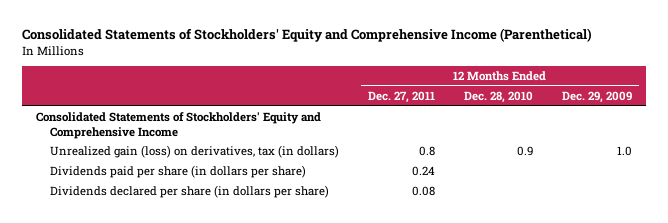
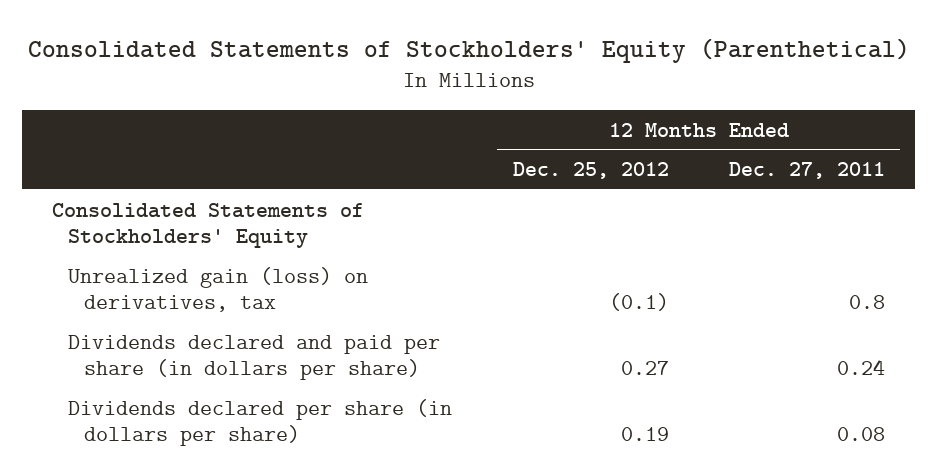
- Consolidated Statements of Stockholders' Equity and Comprehensive Income (Parenthetical)
+ Consolidated Statements of Stockholders' Equity (Parenthetical)
- | 12 Months Ended Dec. 27, 2011 | 12 Months Ended Dec. 28, 2010 | 12 Months Ended Dec. 29, 2009
+ | 12 Months Ended Dec. 25, 2012 | 12 Months Ended Dec. 27, 2011
- Consolidated Statements of Stockholders' Equity and Comprehensive Income
- Unrealized gain (loss) on derivatives, tax (in dollars) | 0.8 | 0.9 | 1.0
- Dividends paid per share (in dollars per share) | 0.24 | |
+ Consolidated Statements of Stockholders' Equity
+ Unrealized gain (loss) on derivatives, tax | (0.1) | 0.8
+ Dividends declared and paid per share (in dollars per share) | 0.27 | 0.24

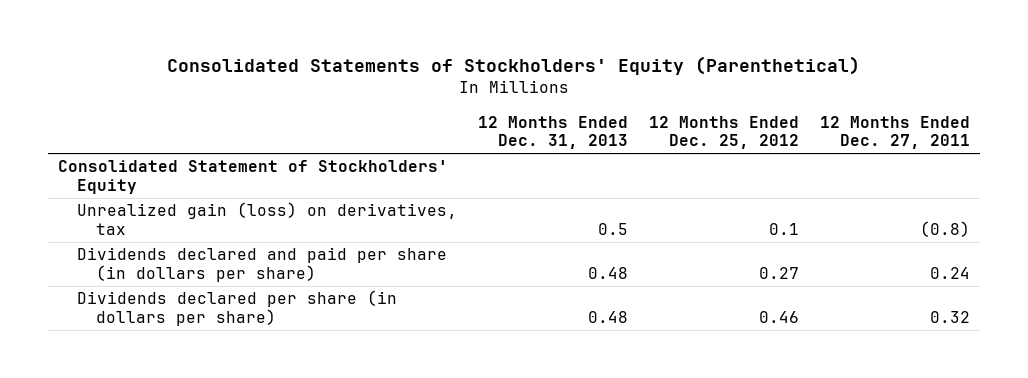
- | 12 Months Ended Dec. 25, 2012 | 12 Months Ended Dec. 27, 2011
+ | 12 Months Ended Dec. 31, 2013 | 12 Months Ended Dec. 25, 2012 | 12 Months Ended Dec. 27, 2011
- Consolidated Statements of Stockholders' Equity
- Unrealized gain (loss) on derivatives, tax | (0.1) | 0.8
+ Consolidated Statement of Stockholders' Equity
+ Unrealized gain (loss) on derivatives, tax | 0.5 | 0.1 | (0.8)
- Dividends declared per share (in dollars per share) | 0.19 | 0.08
+ Dividends declared per share (in dollars per share) | 0.48 | 0.46 | 0.32

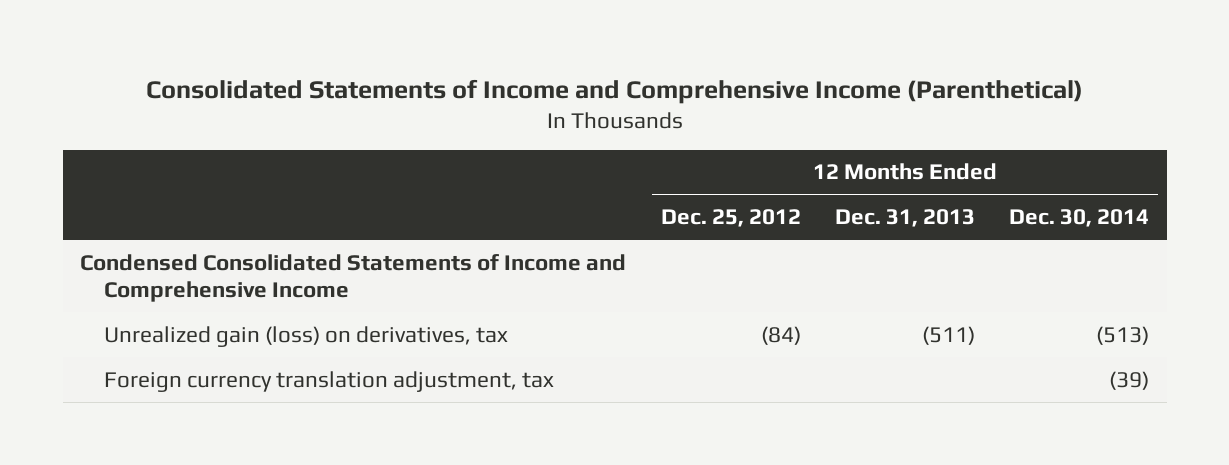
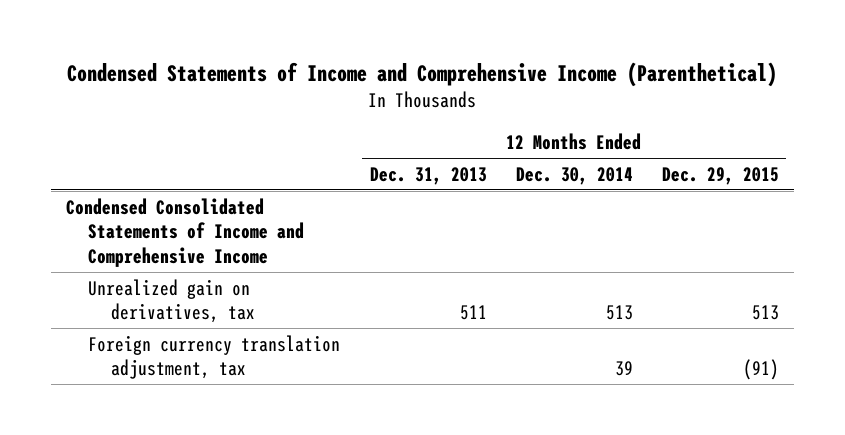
- Consolidated Statements of Income and Comprehensive Income (Parenthetical)
+ Condensed Statements of Income and Comprehensive Income (Parenthetical)
- | 12 Months Ended Dec. 25, 2012 | 12 Months Ended Dec. 31, 2013 | 12 Months Ended Dec. 30, 2014
+ | 12 Months Ended Dec. 31, 2013 | 12 Months Ended Dec. 30, 2014 | 12 Months Ended Dec. 29, 2015
- Unrealized gain (loss) on derivatives, tax | (84) | (511) | (513)
- Foreign currency translation adjustment, tax | | | (39)
+ Unrealized gain on derivatives, tax | 511 | 513 | 513
+ Foreign currency translation adjustment, tax | | 39 | (91)

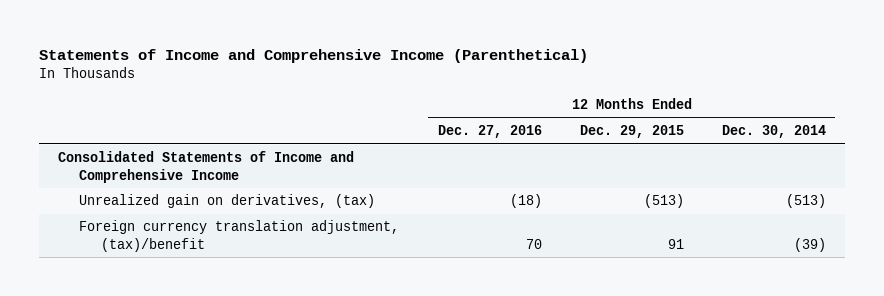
- Condensed Statements of Income and Comprehensive Income (Parenthetical)
+ Statements of Income and Comprehensive Income (Parenthetical)
- | 12 Months Ended Dec. 31, 2013 | 12 Months Ended Dec. 30, 2014 | 12 Months Ended Dec. 29, 2015
+ | 12 Months Ended Dec. 27, 2016 | 12 Months Ended Dec. 29, 2015 | 12 Months Ended Dec. 30, 2014
- Condensed Consolidated Statements of Income and Comprehensive Income
- Unrealized gain on derivatives, tax | 511 | 513 | 513
- Foreign currency translation adjustment, tax | | 39 | (91)
+ Consolidated Statements of Income and Comprehensive Income
+ Unrealized gain on derivatives, (tax) | (18) | (513) | (513)
+ Foreign currency translation adjustment, (tax)/benefit | 70 | 91 | (39)

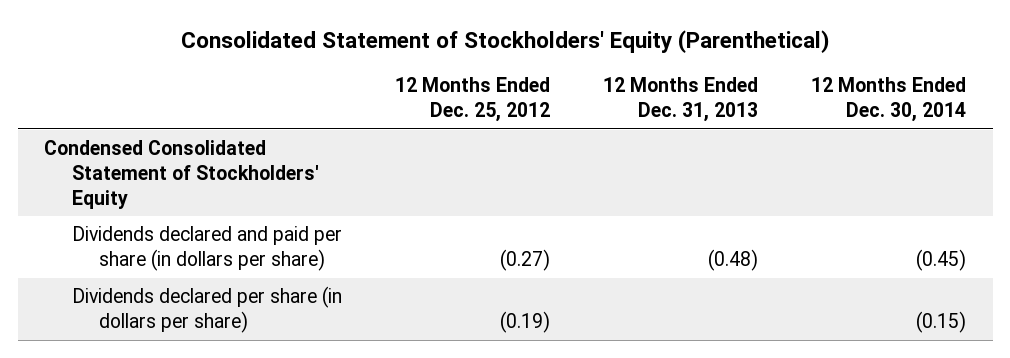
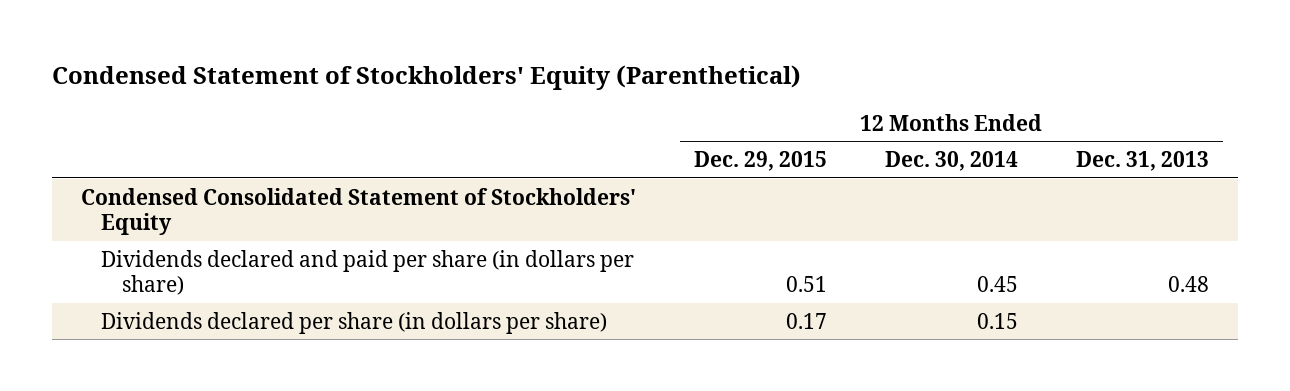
- Consolidated Statement of Stockholders' Equity (Parenthetical)
+ Condensed Statement of Stockholders' Equity (Parenthetical)
- | 12 Months Ended Dec. 25, 2012 | 12 Months Ended Dec. 31, 2013 | 12 Months Ended Dec. 30, 2014
+ | 12 Months Ended Dec. 29, 2015 | 12 Months Ended Dec. 30, 2014 | 12 Months Ended Dec. 31, 2013
- Dividends declared and paid per share (in dollars per share) | (0.27) | (0.48) | (0.45)
- Dividends declared per share (in dollars per share) | (0.19) | | (0.15)
+ Dividends declared and paid per share (in dollars per share) | 0.51 | 0.45 | 0.48
+ Dividends declared per share (in dollars per share) | 0.17 | 0.15 |

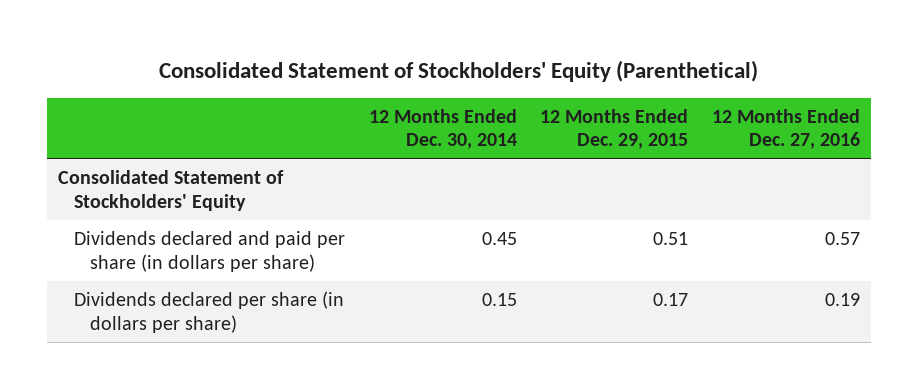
- Condensed Statement of Stockholders' Equity (Parenthetical)
+ Consolidated Statement of Stockholders' Equity (Parenthetical)
- | 12 Months Ended Dec. 29, 2015 | 12 Months Ended Dec. 30, 2014 | 12 Months Ended Dec. 31, 2013
+ | 12 Months Ended Dec. 30, 2014 | 12 Months Ended Dec. 29, 2015 | 12 Months Ended Dec. 27, 2016
- Condensed Consolidated Statement of Stockholders' Equity
+ Consolidated Statement of Stockholders' Equity

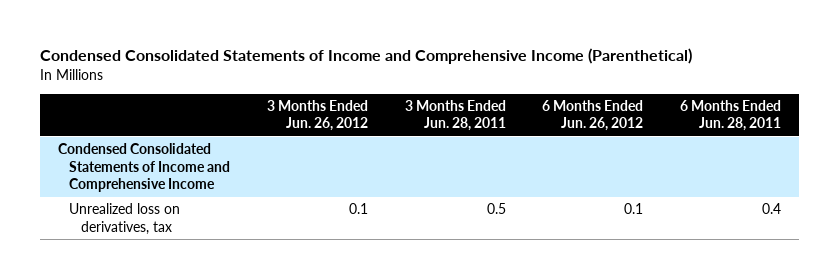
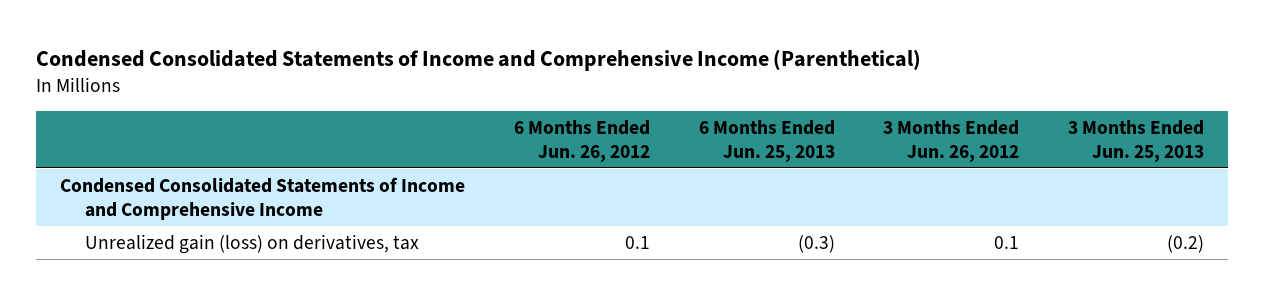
- | 3 Months Ended Jun. 26, 2012 | 3 Months Ended Jun. 28, 2011 | 6 Months Ended Jun. 26, 2012 | 6 Months Ended Jun. 28, 2011
+ | 6 Months Ended Jun. 26, 2012 | 6 Months Ended Jun. 25, 2013 | 3 Months Ended Jun. 26, 2012 | 3 Months Ended Jun. 25, 2013
- Unrealized loss on derivatives, tax | 0.1 | 0.5 | 0.1 | 0.4
+ Unrealized gain (loss) on derivatives, tax | 0.1 | (0.3) | 0.1 | (0.2)

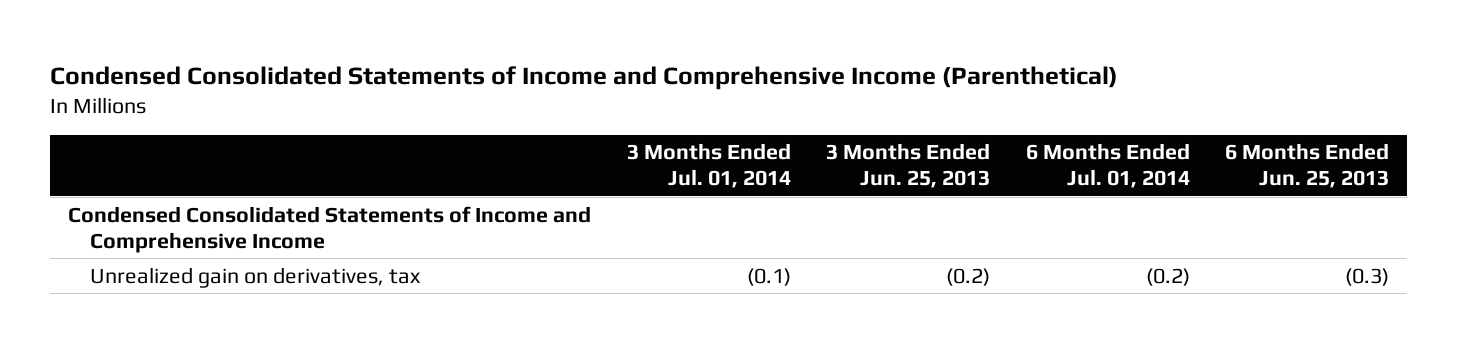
- | 6 Months Ended Jun. 26, 2012 | 6 Months Ended Jun. 25, 2013 | 3 Months Ended Jun. 26, 2012 | 3 Months Ended Jun. 25, 2013
+ | 3 Months Ended Jul. 01, 2014 | 3 Months Ended Jun. 25, 2013 | 6 Months Ended Jul. 01, 2014 | 6 Months Ended Jun. 25, 2013
- Unrealized gain (loss) on derivatives, tax | 0.1 | (0.3) | 0.1 | (0.2)
+ Unrealized gain on derivatives, tax | (0.1) | (0.2) | (0.2) | (0.3)

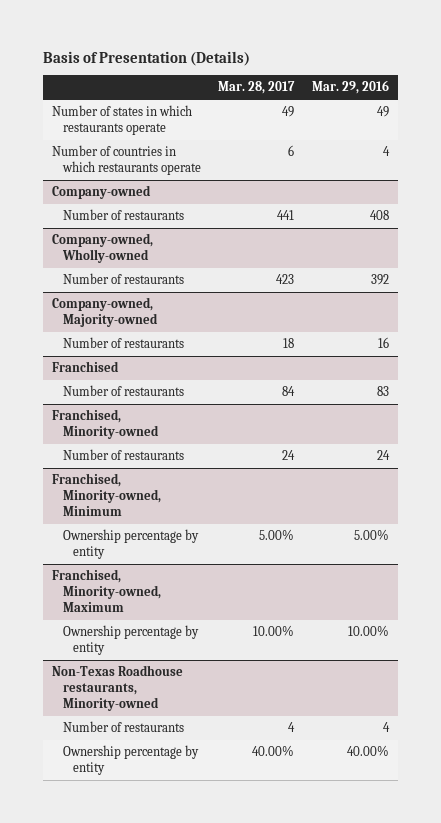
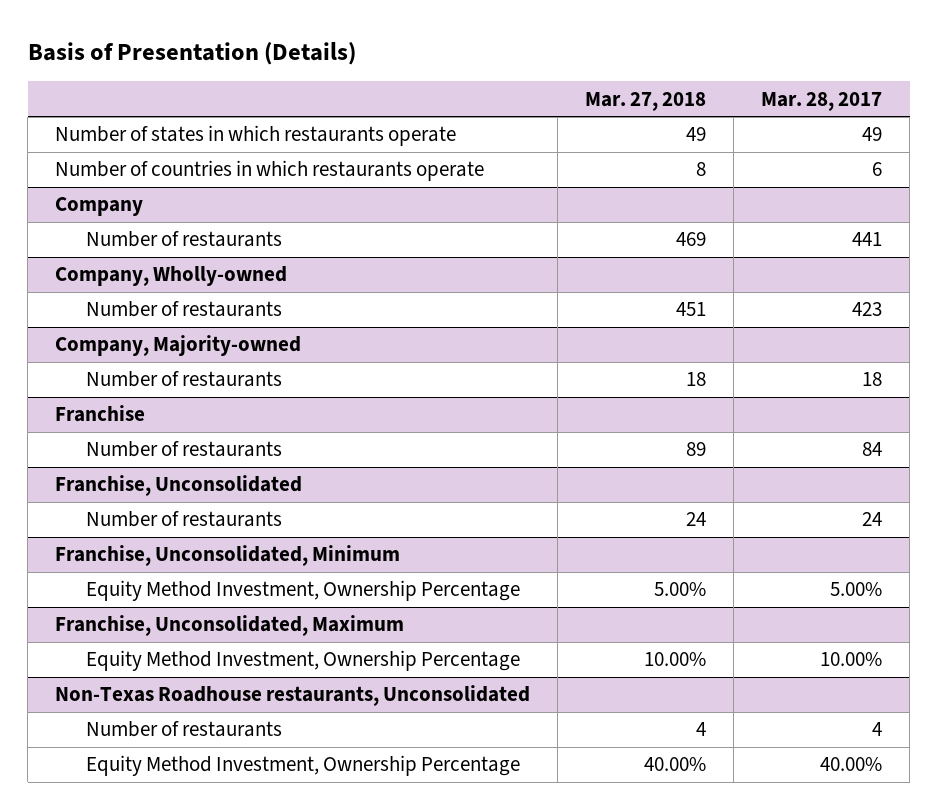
- | Mar. 28, 2017 | Mar. 29, 2016
+ | Mar. 27, 2018 | Mar. 28, 2017
- Company-owned
+ Company
- Company-owned, Wholly-owned
+ Company, Wholly-owned
- Company-owned, Majority-owned
+ Company, Majority-owned
- Franchised
+ Franchise
- Franchised, Minority-owned
+ Franchise, Unconsolidated
- Franchised, Minority-owned, Minimum
- Ownership percentage by entity | 5.00% | 5.00%
- Franchised, Minority-owned, Maximum
- Ownership percentage by entity | 10.00% | 10.00%
- Non-Texas Roadhouse restaurants, Minority-owned
+ Franchise, Unconsolidated, Minimum
+ Equity Method Investment, Ownership Percentage | 5.00% | 5.00%
+ Franchise, Unconsolidated, Maximum
+ Equity Method Investment, Ownership Percentage | 10.00% | 10.00%
+ Non-Texas Roadhouse restaurants, Unconsolidated
- Ownership percentage by entity | 40.00% | 40.00%
+ Equity Method Investment, Ownership Percentage | 40.00% | 40.00%

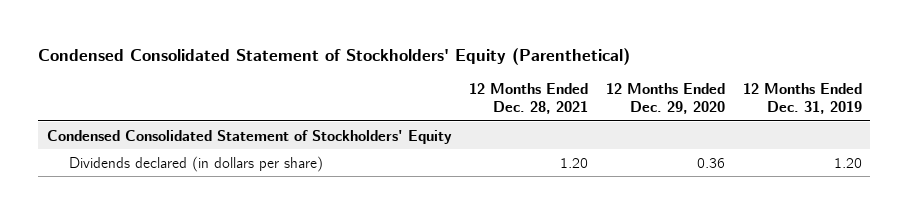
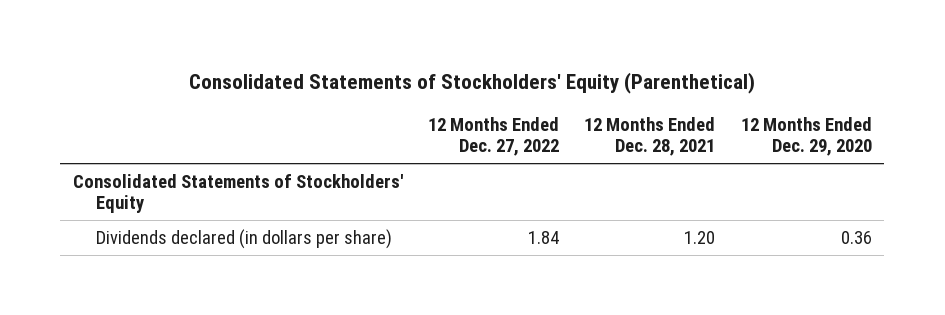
- Condensed Consolidated Statement of Stockholders' Equity (Parenthetical)
+ Consolidated Statements of Stockholders' Equity (Parenthetical)
- | 12 Months Ended Dec. 28, 2021 | 12 Months Ended Dec. 29, 2020 | 12 Months Ended Dec. 31, 2019
+ | 12 Months Ended Dec. 27, 2022 | 12 Months Ended Dec. 28, 2021 | 12 Months Ended Dec. 29, 2020
- Condensed Consolidated Statement of Stockholders' Equity
+ Consolidated Statements of Stockholders' Equity

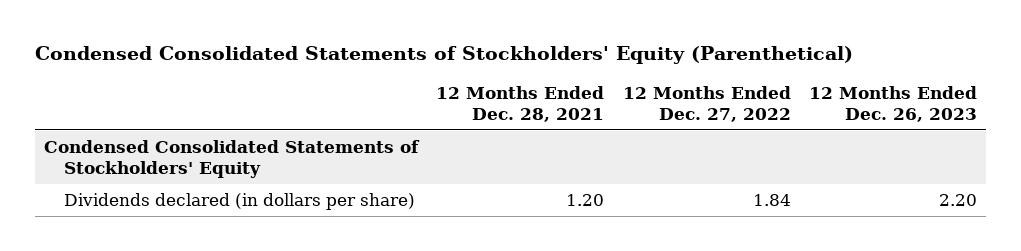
- Consolidated Statements of Stockholders' Equity (Parenthetical)
+ Condensed Consolidated Statements of Stockholders' Equity (Parenthetical)
- | 12 Months Ended Dec. 27, 2022 | 12 Months Ended Dec. 28, 2021 | 12 Months Ended Dec. 29, 2020
+ | 12 Months Ended Dec. 28, 2021 | 12 Months Ended Dec. 27, 2022 | 12 Months Ended Dec. 26, 2023
- Consolidated Statements of Stockholders' Equity
+ Condensed Consolidated Statements of Stockholders' Equity

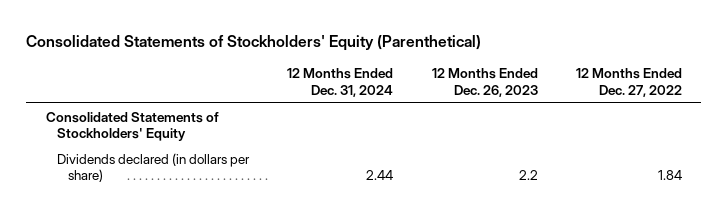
- Condensed Consolidated Statements of Stockholders' Equity (Parenthetical)
+ Consolidated Statements of Stockholders' Equity (Parenthetical)
- | 12 Months Ended Dec. 28, 2021 | 12 Months Ended Dec. 27, 2022 | 12 Months Ended Dec. 26, 2023
+ | 12 Months Ended Dec. 31, 2024 | 12 Months Ended Dec. 26, 2023 | 12 Months Ended Dec. 27, 2022
- Condensed Consolidated Statements of Stockholders' Equity
- Dividends declared (in dollars per share) | 1.20 | 1.84 | 2.20
+ Consolidated Statements of Stockholders' Equity
+ Dividends declared (in dollars per share) | 2.44 | 2.2 | 1.84

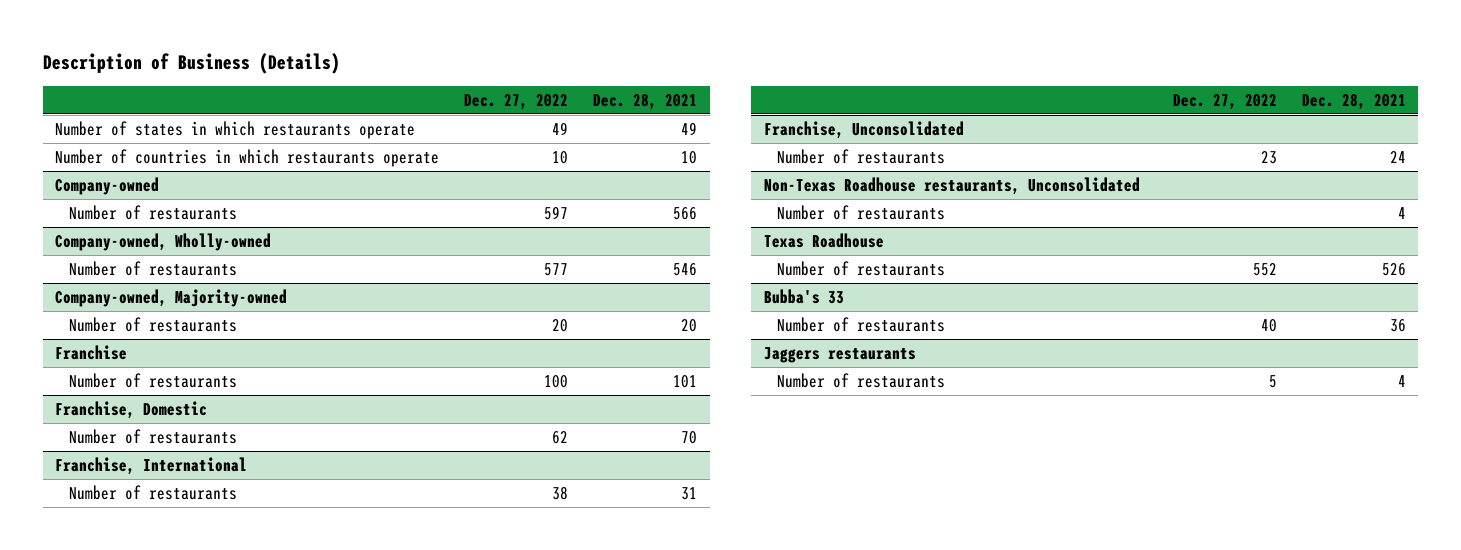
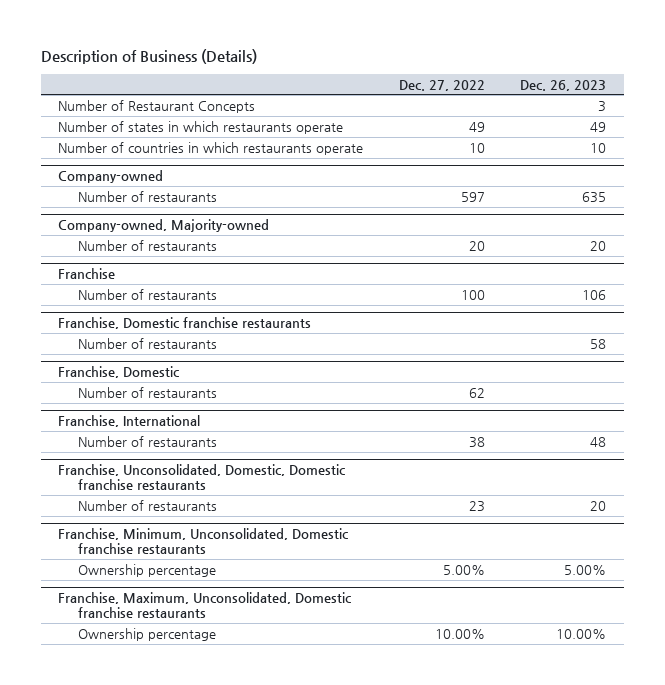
- | Dec. 27, 2022 | Dec. 28, 2021
+ | Dec. 27, 2022 | Dec. 26, 2023
+ Number of Restaurant Concepts | | 3
- Company-owned, Wholly-owned
- Number of restaurants | 577 | 546
+ Franchise, Domestic franchise restaurants
+ Number of restaurants | | 58
- Franchise, Unconsolidated
+ Franchise, Unconsolidated, Domestic, Domestic franchise restaurants
- Non-Texas Roadhouse restaurants, Unconsolidated
- Number of restaurants | | 4
- Texas Roadhouse
- Number of restaurants | 552 | 526
- Bubba's 33
- Number of restaurants | 40 | 36
- Jaggers restaurants
- Number of restaurants | 5 | 4
+ Franchise, Minimum, Unconsolidated, Domestic franchise restaurants
+ Ownership percentage | 5.00% | 5.00%
+ Franchise, Maximum, Unconsolidated, Domestic franchise restaurants
+ Ownership percentage | 10.00% | 10.00%

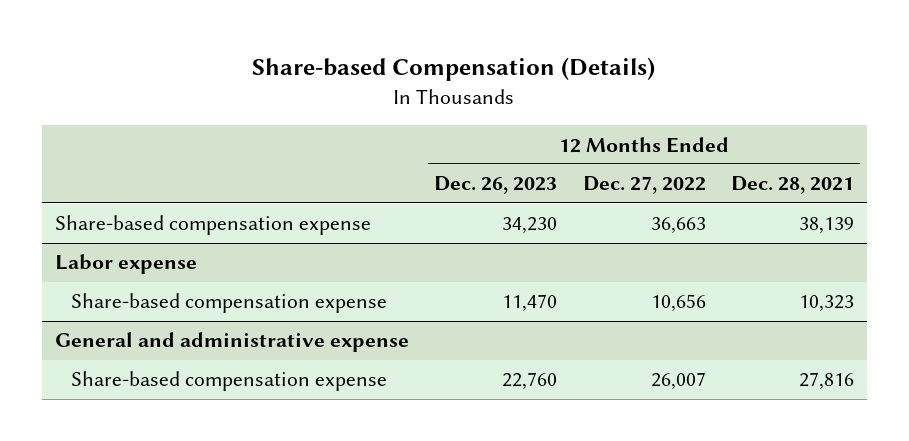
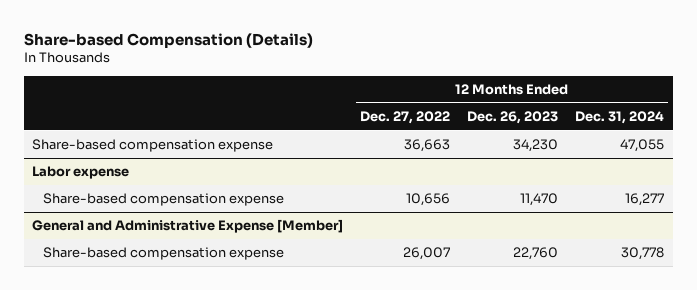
- | 12 Months Ended Dec. 26, 2023 | 12 Months Ended Dec. 27, 2022 | 12 Months Ended Dec. 28, 2021
+ | 12 Months Ended Dec. 27, 2022 | 12 Months Ended Dec. 26, 2023 | 12 Months Ended Dec. 31, 2024
- General and administrative expense
+ General and Administrative Expense [Member]

